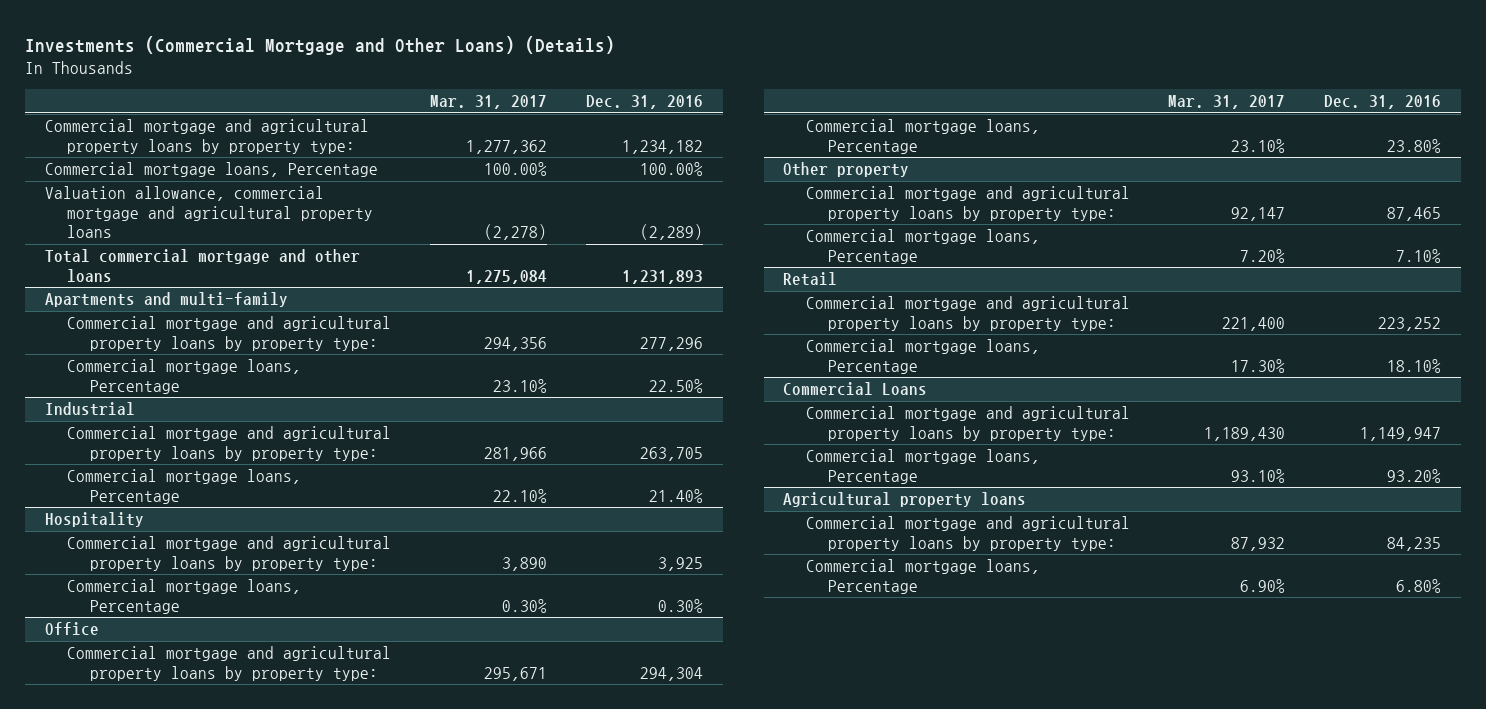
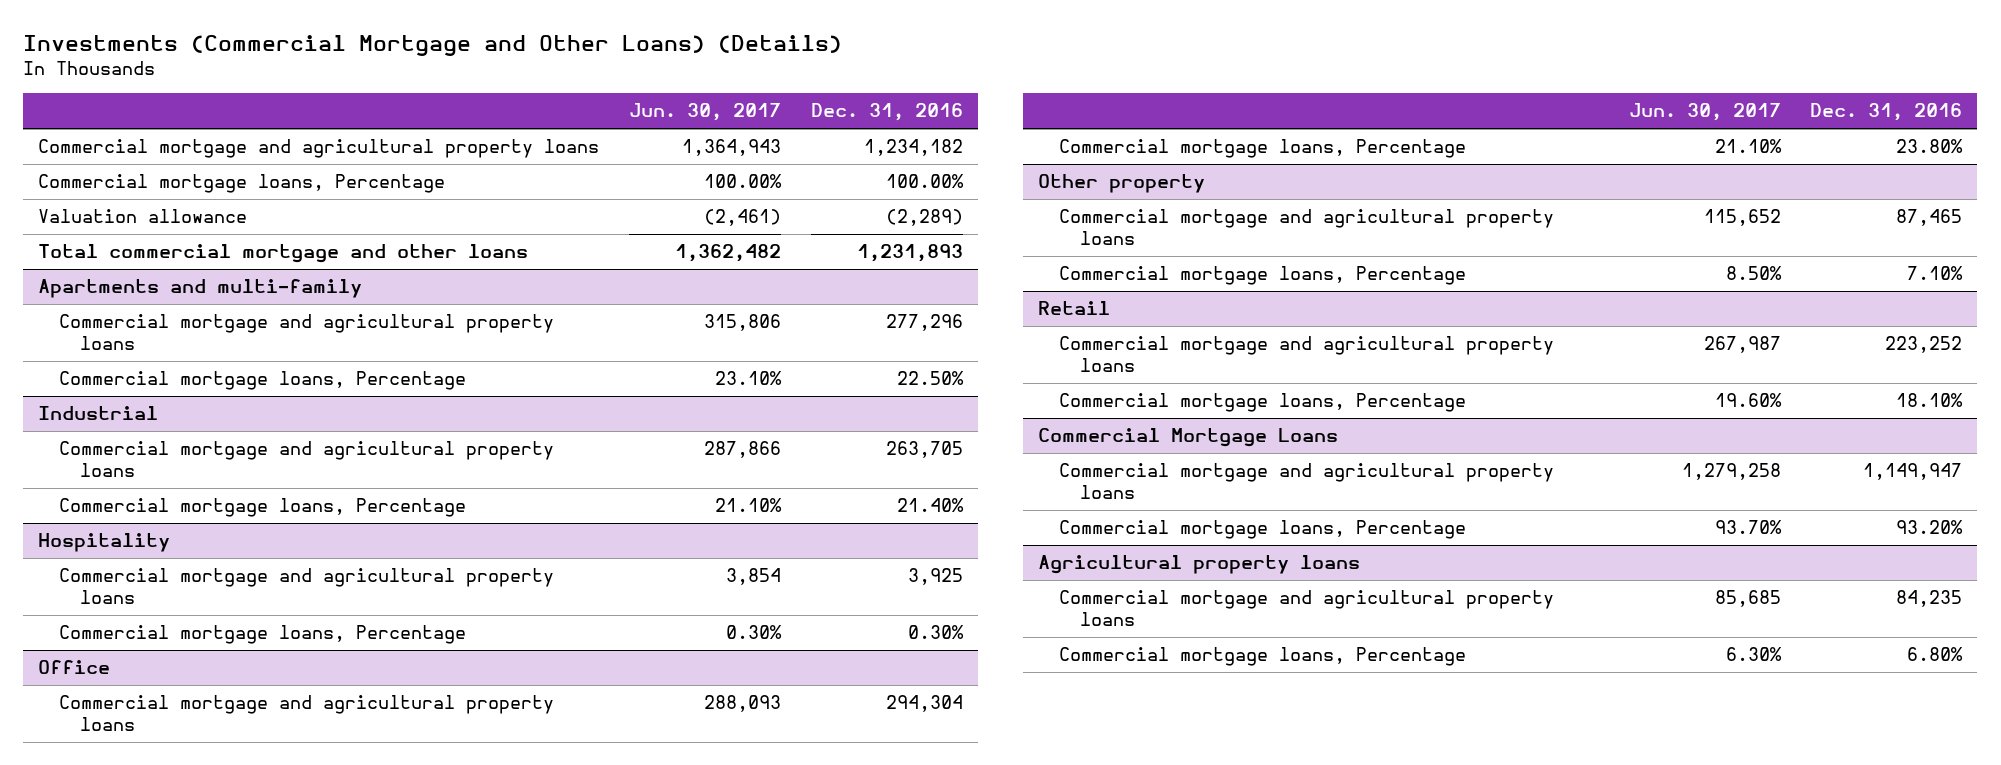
- | Mar. 31, 2017 | Dec. 31, 2016
+ | Jun. 30, 2017 | Dec. 31, 2016
- Commercial mortgage and agricultural property loans by property type: | 1,277,362 | 1,234,182
+ Commercial mortgage and agricultural property loans | 1,364,943 | 1,234,182
- Valuation allowance, commercial mortgage and agricultural property loans | (2,278) | (2,289)
+ Valuation allowance | (2,461) | (2,289)
@ Apartments and multi-family
- Commercial mortgage and agricultural property loans by property type: | 294,356 | 277,296
+ Commercial mortgage and agricultural property loans | 315,806 | 277,296
@ Industrial
- Commercial mortgage and agricultural property loans by property type: | 281,966 | 263,705
+ Commercial mortgage and agricultural property loans | 287,866 | 263,705
@ Hospitality
- Commercial mortgage and agricultural property loans by property type: | 3,890 | 3,925
+ Commercial mortgage and agricultural property loans | 3,854 | 3,925
@ Office
- Commercial mortgage and agricultural property loans by property type: | 295,671 | 294,304
+ Commercial mortgage and agricultural property loans | 288,093 | 294,304
@ Other property
- Commercial mortgage and agricultural property loans by property type: | 92,147 | 87,465
+ Commercial mortgage and agricultural property loans | 115,652 | 87,465
@ Retail
- Commercial mortgage and agricultural property loans by property type: | 221,400 | 223,252
+ Commercial mortgage and agricultural property loans | 267,987 | 223,252
- Commercial Loans
- Commercial mortgage and agricultural property loans by property type: | 1,189,430 | 1,149,947
+ Commercial Mortgage Loans
+ Commercial mortgage and agricultural property loans | 1,279,258 | 1,149,947
@ Agricultural property loans
- Commercial mortgage and agricultural property loans by property type: | 87,932 | 84,235
+ Commercial mortgage and agricultural property loans | 85,685 | 84,235

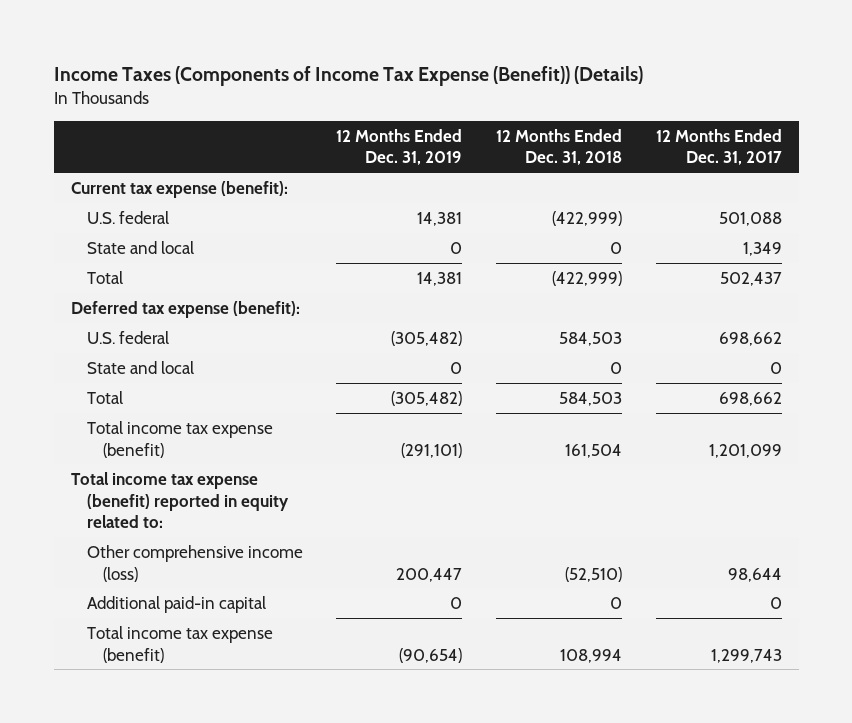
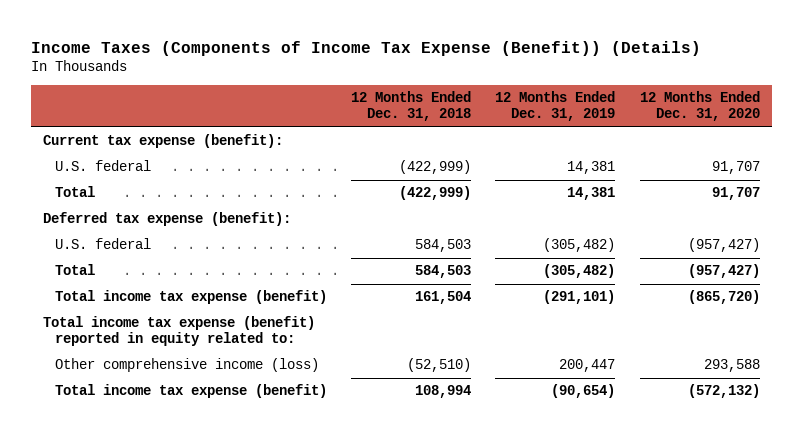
- | 12 Months Ended Dec. 31, 2019 | 12 Months Ended Dec. 31, 2018 | 12 Months Ended Dec. 31, 2017
+ | 12 Months Ended Dec. 31, 2018 | 12 Months Ended Dec. 31, 2019 | 12 Months Ended Dec. 31, 2020
- State and local | 0 | 0 | 1,349
- State and local | 0 | 0 | 0
- Additional paid-in capital | 0 | 0 | 0

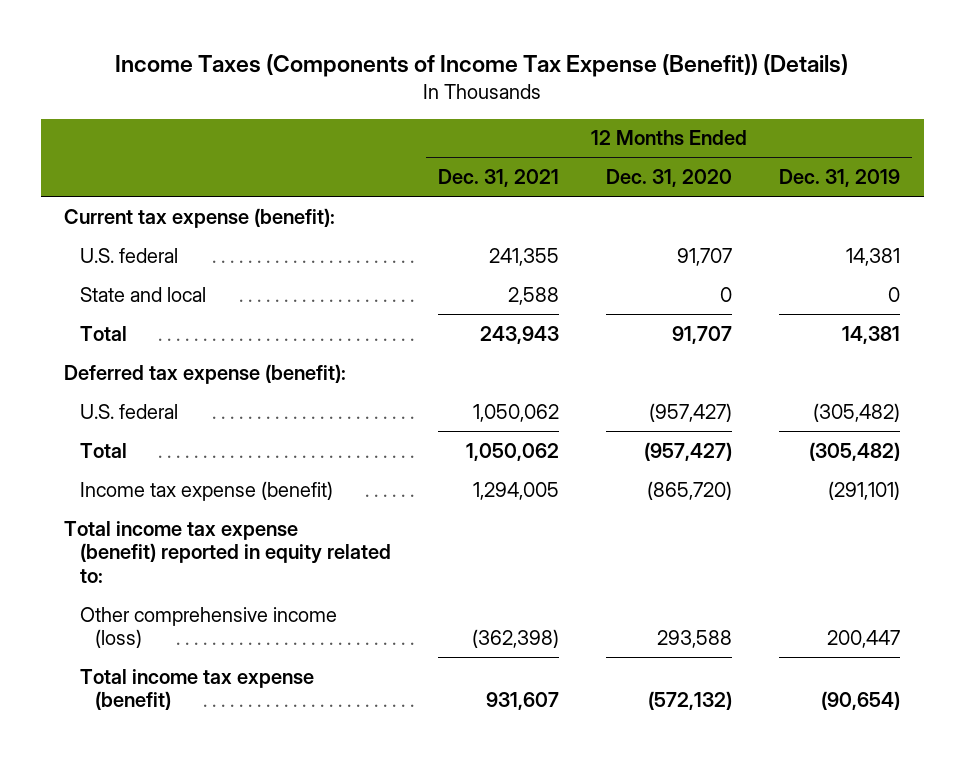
- | 12 Months Ended Dec. 31, 2018 | 12 Months Ended Dec. 31, 2019 | 12 Months Ended Dec. 31, 2020
+ | 12 Months Ended Dec. 31, 2021 | 12 Months Ended Dec. 31, 2020 | 12 Months Ended Dec. 31, 2019
+ State and local | 2,588 | 0 | 0
- Total income tax expense (benefit) | 161,504 | (291,101) | (865,720)
+ Income tax expense (benefit) | 1,294,005 | (865,720) | (291,101)

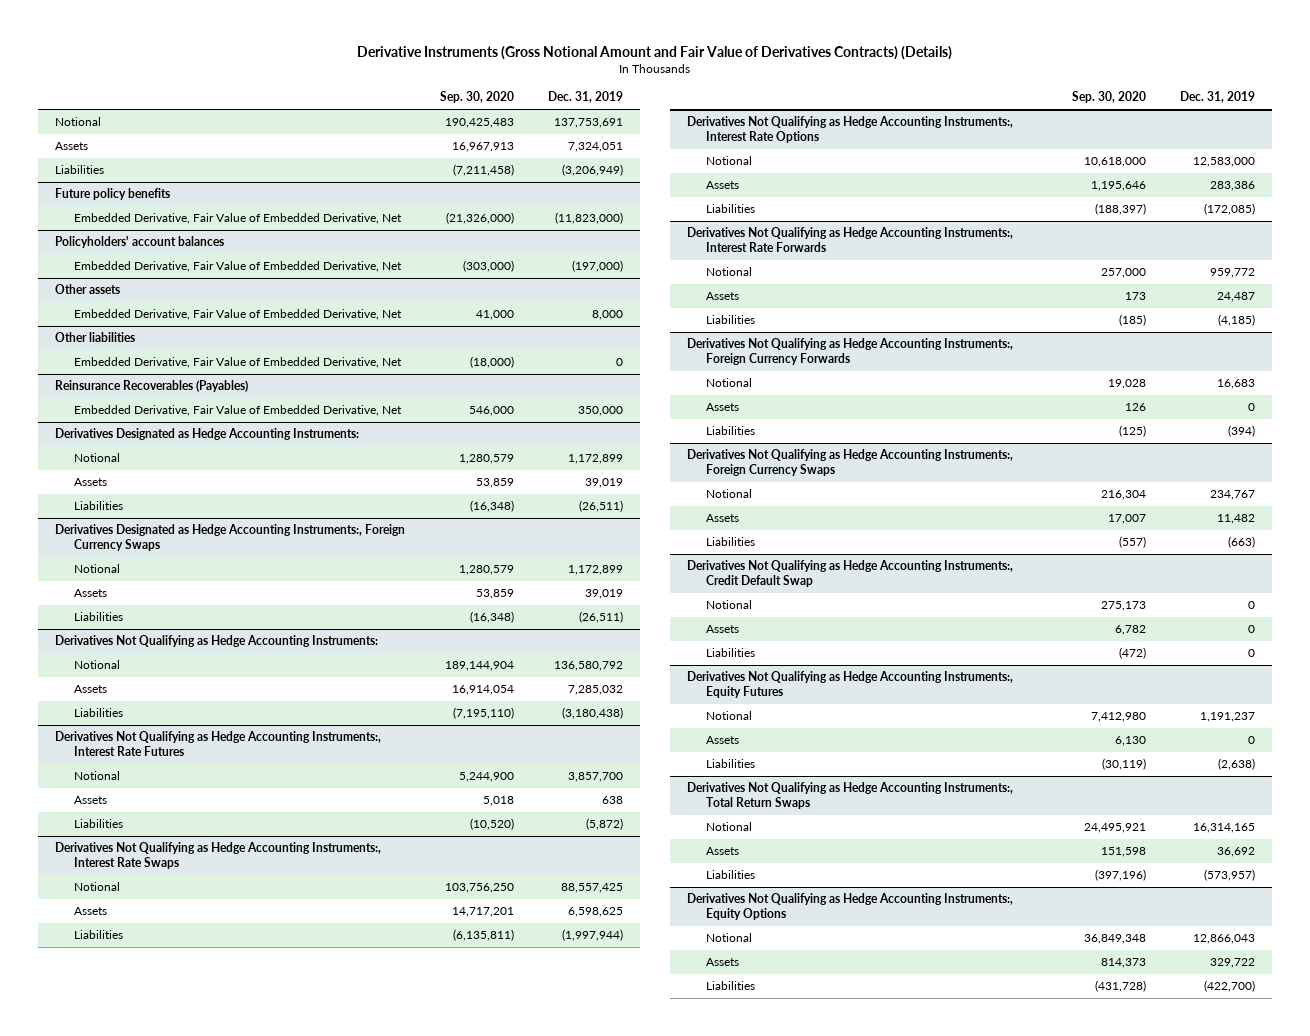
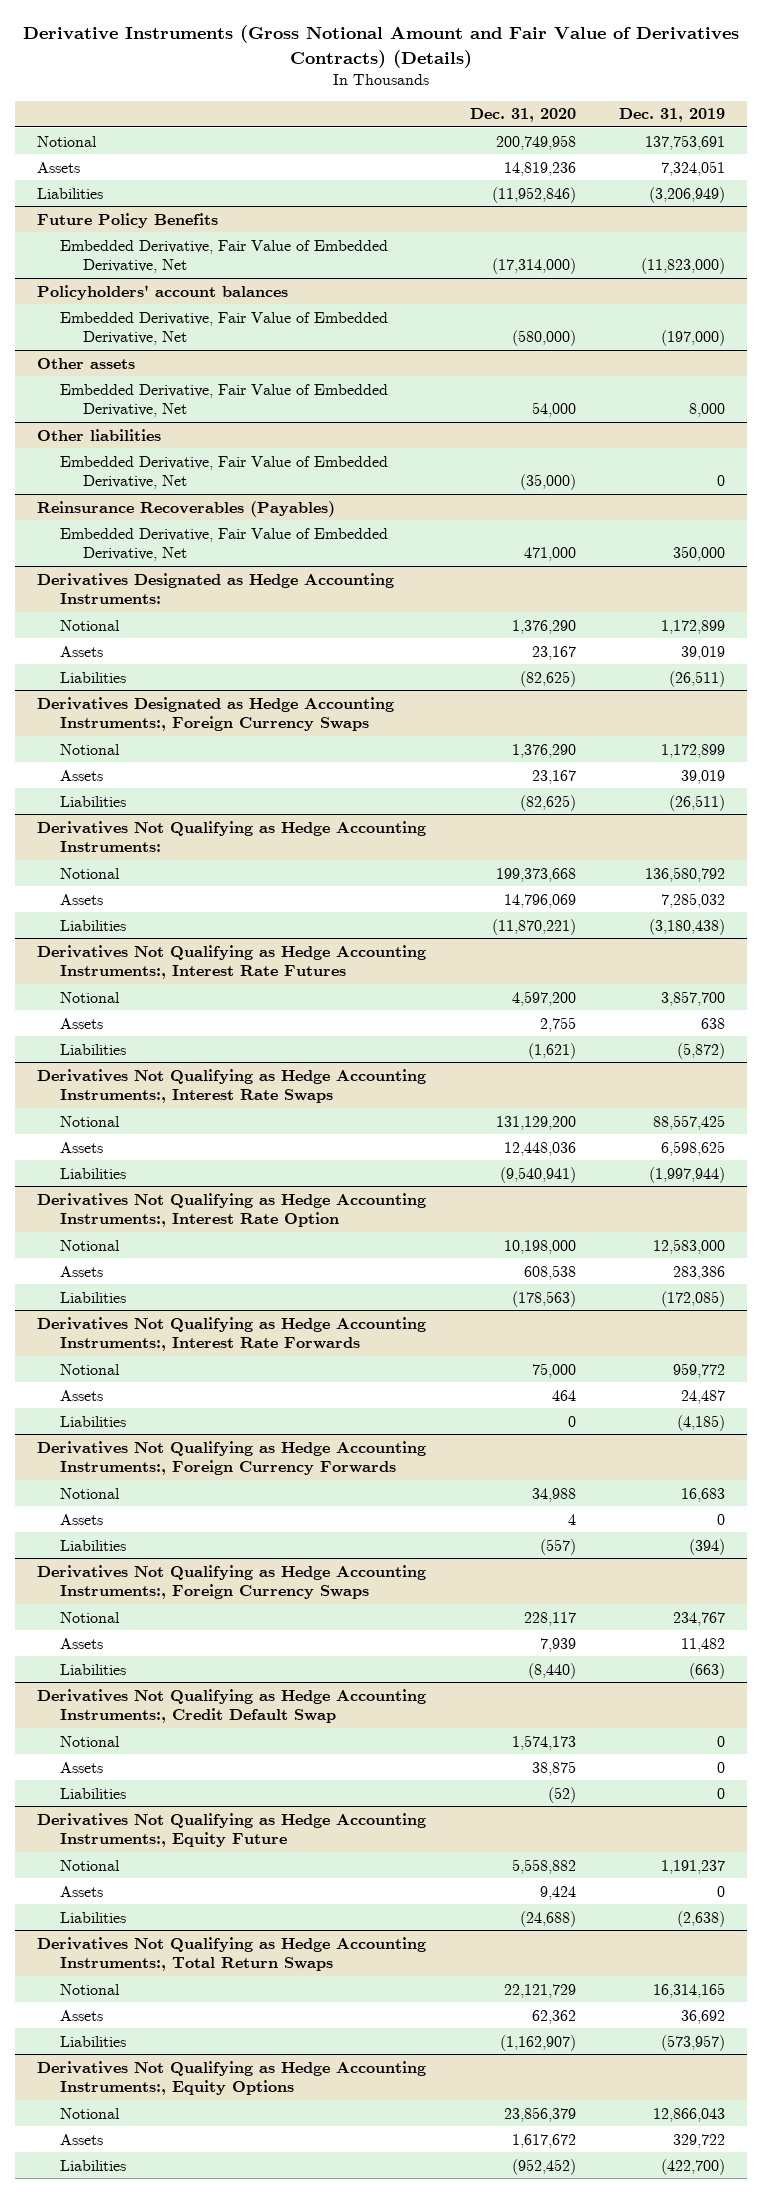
- | Sep. 30, 2020 | Dec. 31, 2019
+ | Dec. 31, 2020 | Dec. 31, 2019
- Future policy benefits
+ Future Policy Benefits
- Derivatives Not Qualifying as Hedge Accounting Instruments:, Interest Rate Options
+ Derivatives Not Qualifying as Hedge Accounting Instruments:, Interest Rate Option
- Derivatives Not Qualifying as Hedge Accounting Instruments:, Equity Futures
+ Derivatives Not Qualifying as Hedge Accounting Instruments:, Equity Future

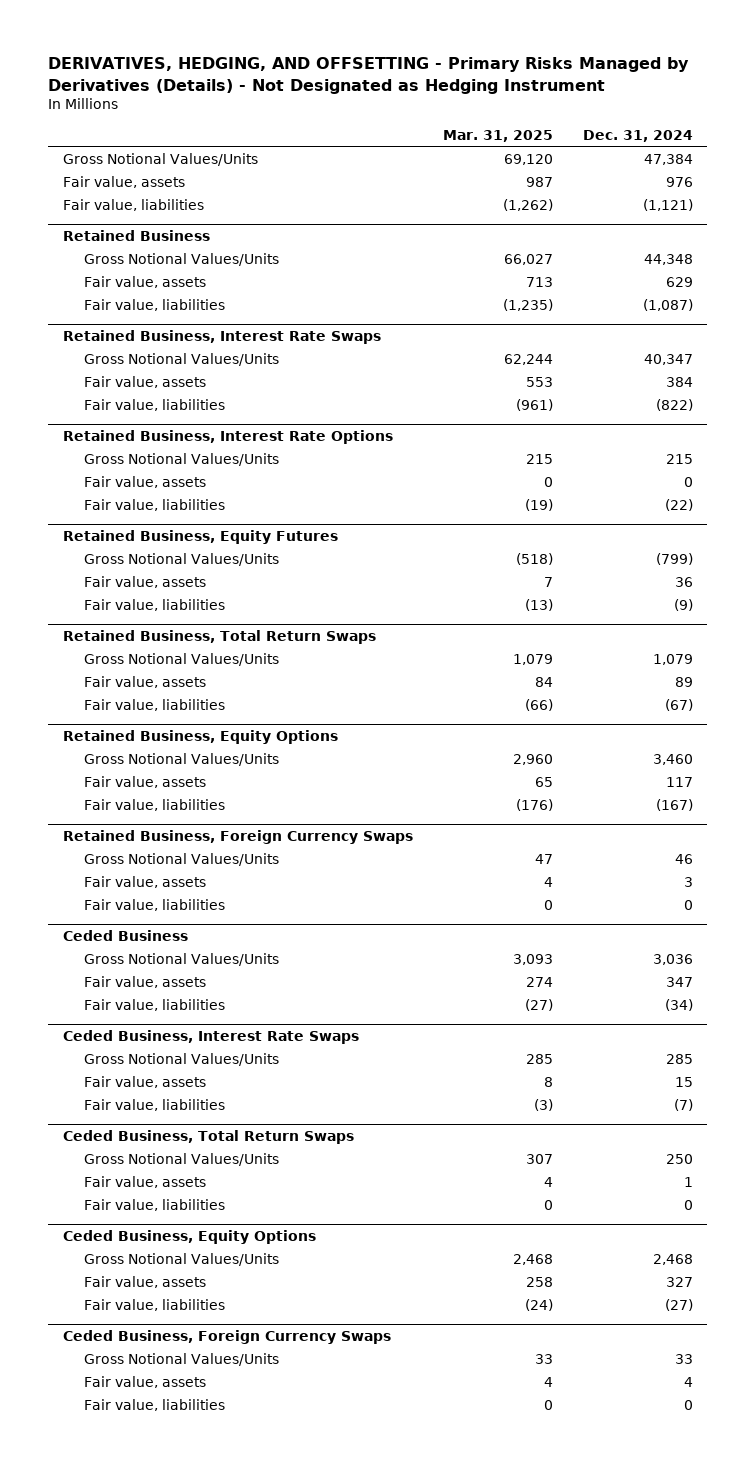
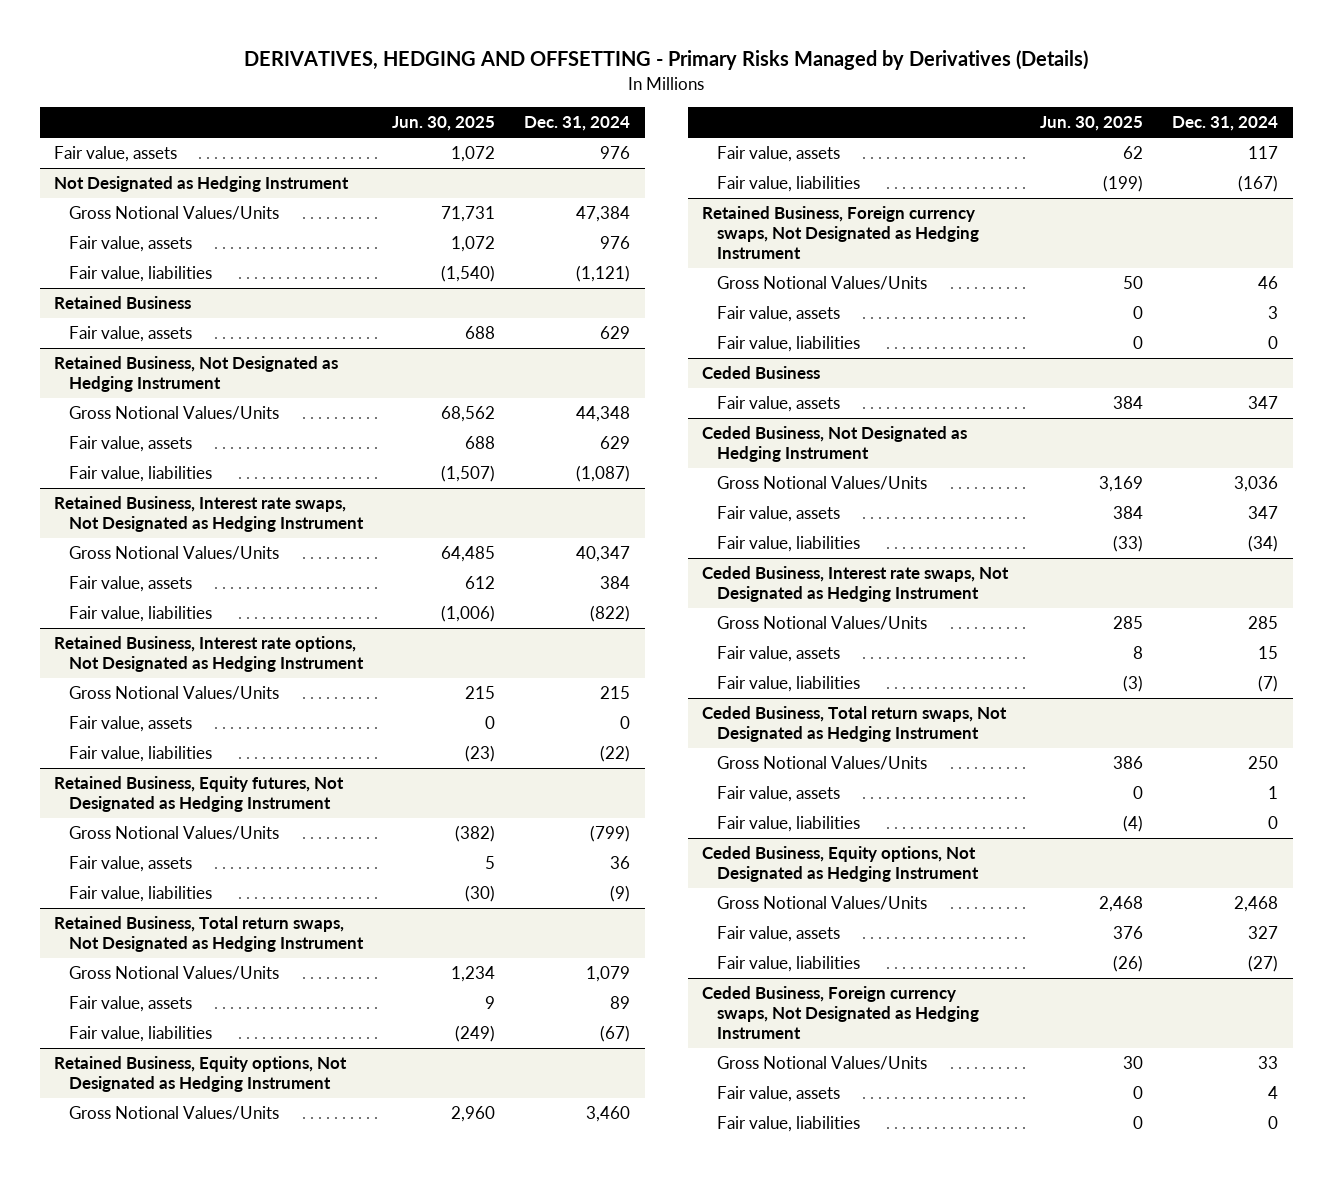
- DERIVATIVES, HEDGING, AND OFFSETTING - Primary Risks Managed by Derivatives (Details) - Not Designated as Hedging Instrument
+ DERIVATIVES, HEDGING AND OFFSETTING - Primary Risks Managed by Derivatives (Details)
- | Mar. 31, 2025 | Dec. 31, 2024
+ | Jun. 30, 2025 | Dec. 31, 2024
+ Fair value, assets | 1,072 | 976
+ Not Designated as Hedging Instrument
@ Retained Business
+ Fair value, assets | 688 | 629
+ Retained Business, Not Designated as Hedging Instrument
- Retained Business, Interest Rate Swaps
+ Retained Business, Interest rate swaps, Not Designated as Hedging Instrument
- Retained Business, Interest Rate Options
+ Retained Business, Interest rate options, Not Designated as Hedging Instrument
- Retained Business, Equity Futures
+ Retained Business, Equity futures, Not Designated as Hedging Instrument
- Retained Business, Total Return Swaps
+ Retained Business, Total return swaps, Not Designated as Hedging Instrument
- Retained Business, Equity Options
+ Retained Business, Equity options, Not Designated as Hedging Instrument
- Retained Business, Foreign Currency Swaps
+ Retained Business, Foreign currency swaps, Not Designated as Hedging Instrument
@ Ceded Business
+ Fair value, assets | 384 | 347
+ Ceded Business, Not Designated as Hedging Instrument
- Ceded Business, Interest Rate Swaps
+ Ceded Business, Interest rate swaps, Not Designated as Hedging Instrument
- Ceded Business, Total Return Swaps
+ Ceded Business, Total return swaps, Not Designated as Hedging Instrument
- Ceded Business, Equity Options
+ Ceded Business, Equity options, Not Designated as Hedging Instrument
- Ceded Business, Foreign Currency Swaps
+ Ceded Business, Foreign currency swaps, Not Designated as Hedging Instrument

